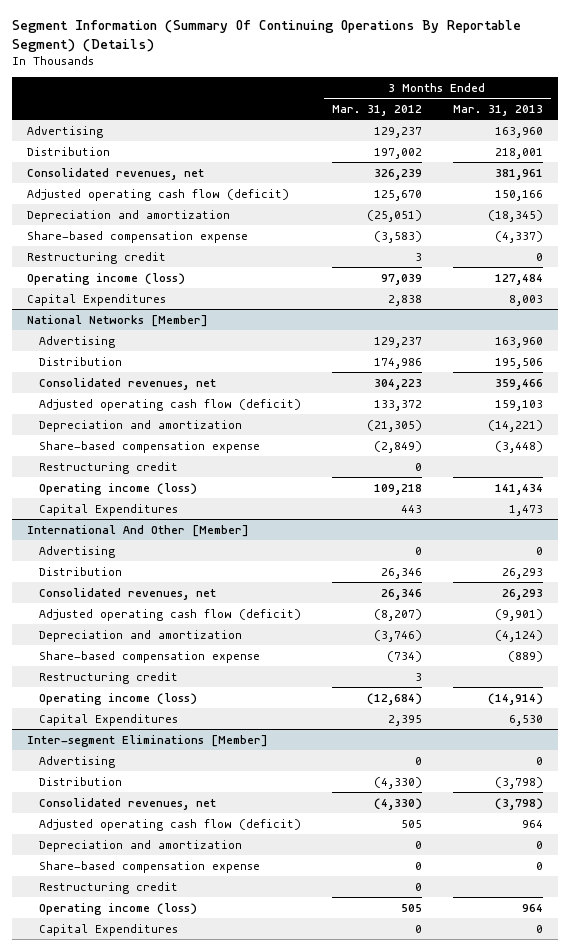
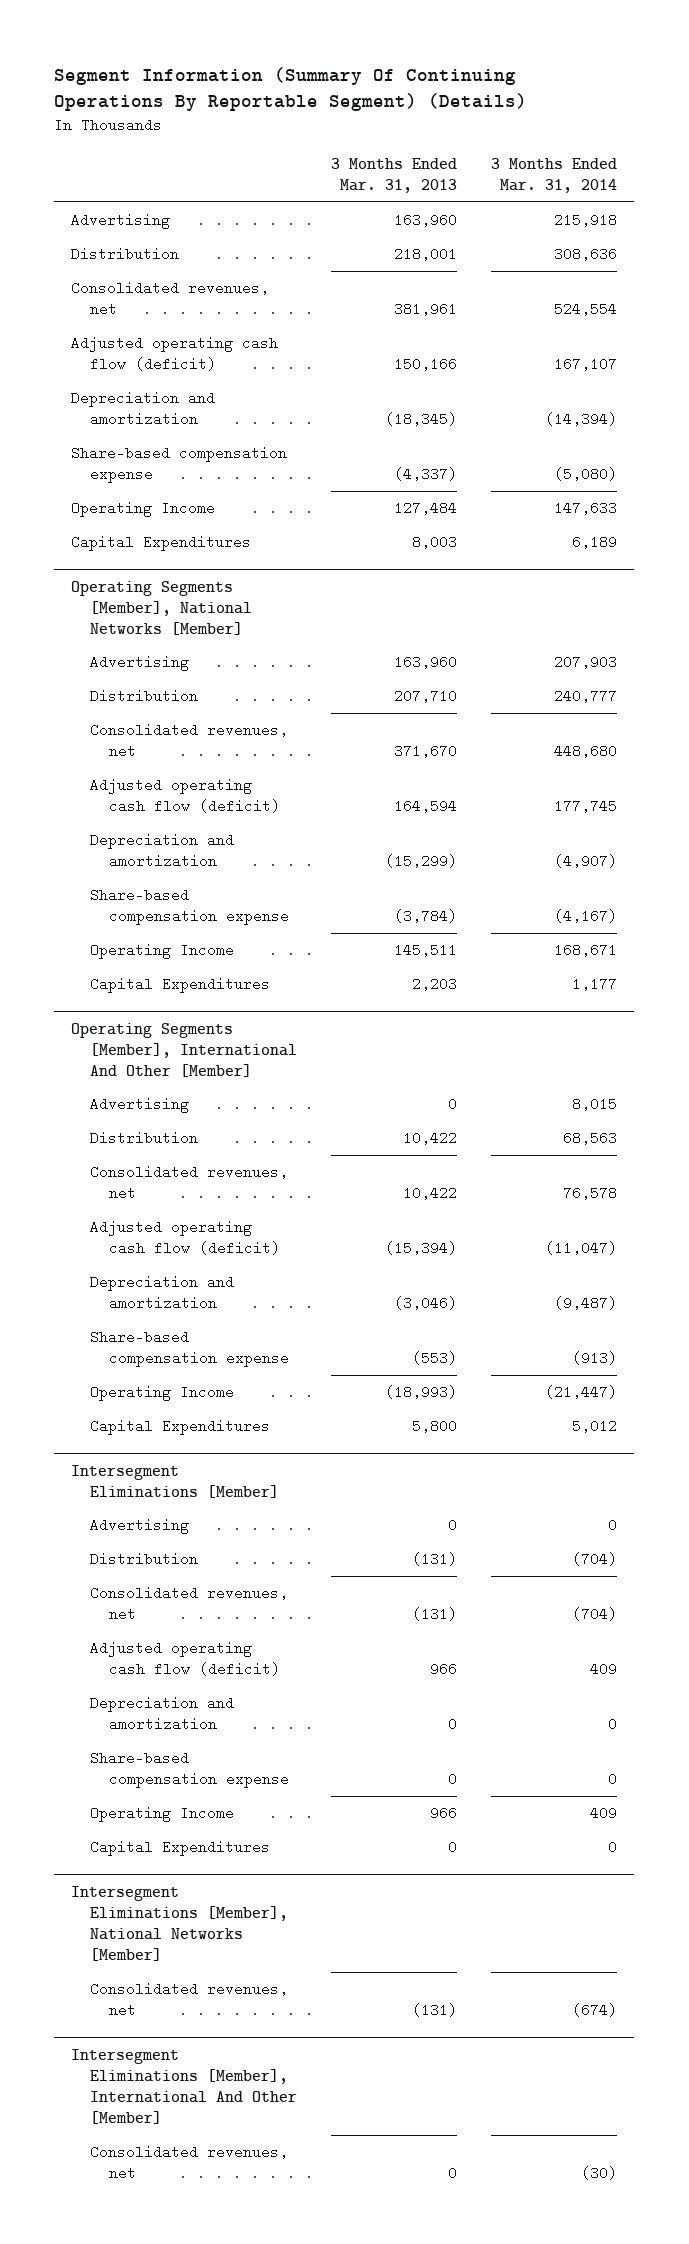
- | 3 Months Ended Mar. 31, 2012 | 3 Months Ended Mar. 31, 2013
+ | 3 Months Ended Mar. 31, 2013 | 3 Months Ended Mar. 31, 2014
- Restructuring credit | 3 | 0
- Operating income (loss) | 97,039 | 127,484
+ Operating Income | 127,484 | 147,633
- National Networks [Member]
+ Operating Segments [Member], National Networks [Member]
- Distribution | 174,986 | 195,506
- Consolidated revenues, net | 304,223 | 359,466
- Adjusted operating cash flow (deficit) | 133,372 | 159,103
- Depreciation and amortization | (21,305) | (14,221)
- Share-based compensation expense | (2,849) | (3,448)
- Restructuring credit | 0 |
- Operating income (loss) | 109,218 | 141,434
- Capital Expenditures | 443 | 1,473
- International And Other [Member]
+ Distribution | 207,710 | 240,777
+ Consolidated revenues, net | 371,670 | 448,680
+ Adjusted operating cash flow (deficit) | 164,594 | 177,745
+ Depreciation and amortization | (15,299) | (4,907)
+ Share-based compensation expense | (3,784) | (4,167)
+ Operating Income | 145,511 | 168,671
+ Capital Expenditures | 2,203 | 1,177
+ Operating Segments [Member], International And Other [Member]
- Distribution | 26,346 | 26,293
- Consolidated revenues, net | 26,346 | 26,293
- Adjusted operating cash flow (deficit) | (8,207) | (9,901)
- Depreciation and amortization | (3,746) | (4,124)
- Share-based compensation expense | (734) | (889)
- Restructuring credit | 3 |
- Operating income (loss) | (12,684) | (14,914)
- Capital Expenditures | 2,395 | 6,530
- Inter-segment Eliminations [Member]
+ Distribution | 10,422 | 68,563
+ Consolidated revenues, net | 10,422 | 76,578
+ Adjusted operating cash flow (deficit) | (15,394) | (11,047)
+ Depreciation and amortization | (3,046) | (9,487)
+ Share-based compensation expense | (553) | (913)
+ Operating Income | (18,993) | (21,447)
+ Capital Expenditures | 5,800 | 5,012
+ Intersegment Eliminations [Member]
- Distribution | (4,330) | (3,798)
- Consolidated revenues, net | (4,330) | (3,798)
- Adjusted operating cash flow (deficit) | 505 | 964
+ Distribution | (131) | (704)
+ Consolidated revenues, net | (131) | (704)
+ Adjusted operating cash flow (deficit) | 966 | 409
- Restructuring credit | 0 |
- Operating income (loss) | 505 | 964
+ Operating Income | 966 | 409
+ Intersegment Eliminations [Member], National Networks [Member]
+ Consolidated revenues, net | (131) | (674)
+ Intersegment Eliminations [Member], International And Other [Member]
+ Consolidated revenues, net | 0 | (30)

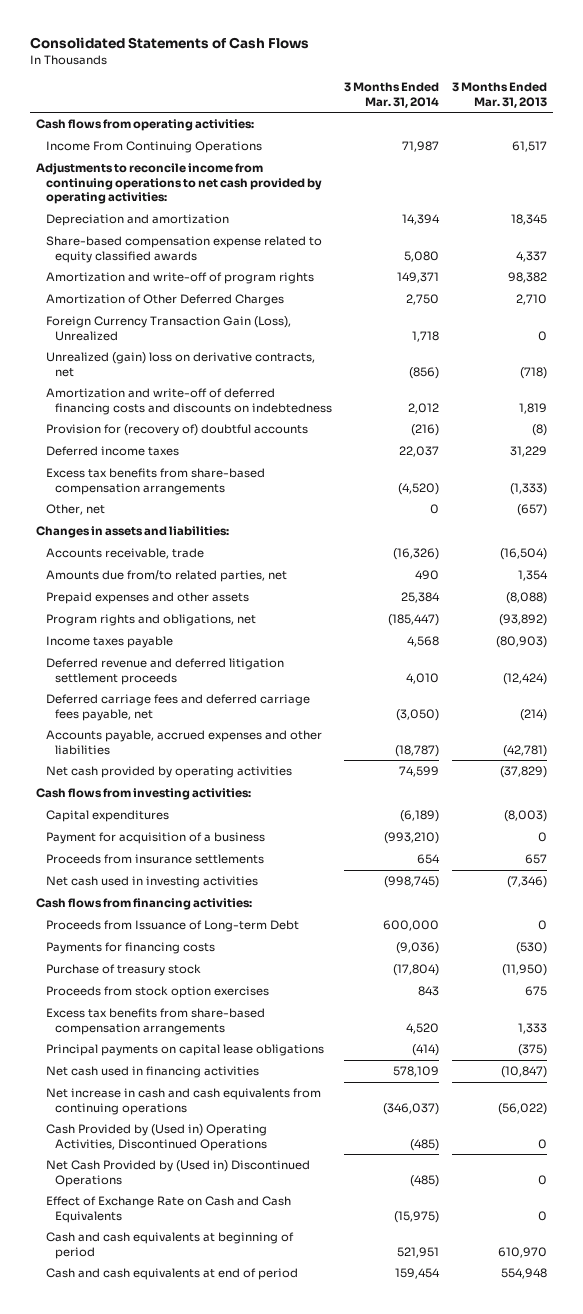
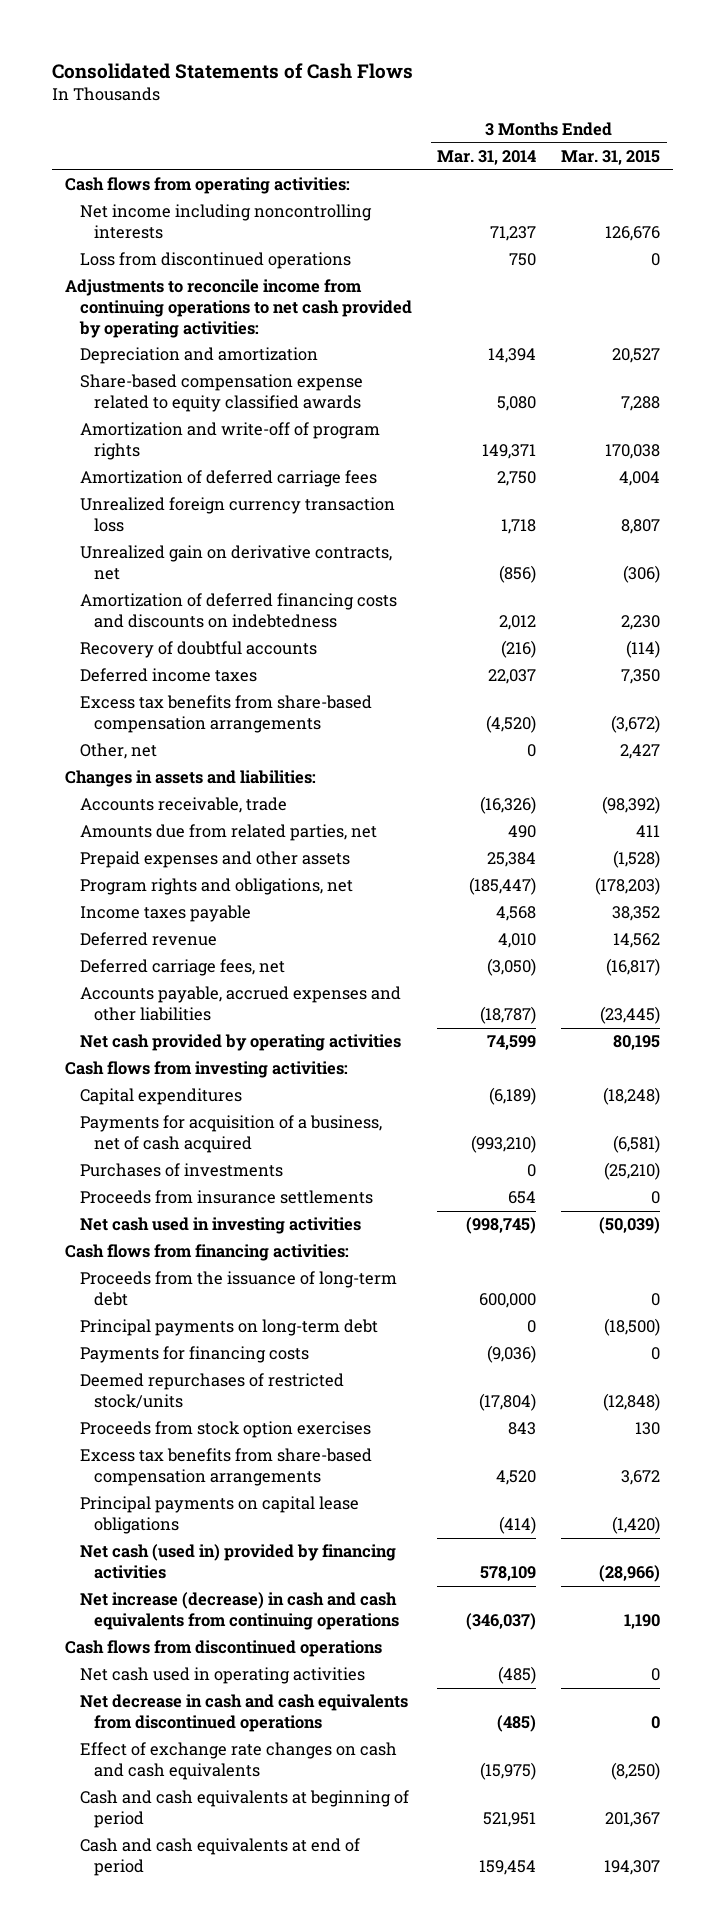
- | 3 Months Ended Mar. 31, 2014 | 3 Months Ended Mar. 31, 2013
+ | 3 Months Ended Mar. 31, 2014 | 3 Months Ended Mar. 31, 2015
- Income From Continuing Operations | 71,987 | 61,517
+ Net income including noncontrolling interests | 71,237 | 126,676
+ Loss from discontinued operations | 750 | 0
- Amortization of Other Deferred Charges | 2,750 | 2,710
- Foreign Currency Transaction Gain (Loss), Unrealized | 1,718 | 0
- Unrealized (gain) loss on derivative contracts, net | (856) | (718)
- Amortization and write-off of deferred financing costs and discounts on indebtedness | 2,012 | 1,819
- Provision for (recovery of) doubtful accounts | (216) | (8)
+ Amortization of deferred carriage fees | 2,750 | 4,004
+ Unrealized foreign currency transaction loss | 1,718 | 8,807
+ Unrealized gain on derivative contracts, net | (856) | (306)
+ Amortization of deferred financing costs and discounts on indebtedness | 2,012 | 2,230
+ Recovery of doubtful accounts | (216) | (114)
- Amounts due from/to related parties, net | 490 | 1,354
+ Amounts due from related parties, net | 490 | 411
- Deferred revenue and deferred litigation settlement proceeds | 4,010 | (12,424)
- Deferred carriage fees and deferred carriage fees payable, net | (3,050) | (214)
+ Deferred revenue | 4,010 | 14,562
+ Deferred carriage fees, net | (3,050) | (16,817)
- Payment for acquisition of a business | (993,210) | 0
+ Payments for acquisition of a business, net of cash acquired | (993,210) | (6,581)
+ Purchases of investments | 0 | (25,210)
- Proceeds from Issuance of Long-term Debt | 600,000 | 0
+ Proceeds from the issuance of long-term debt | 600,000 | 0
+ Principal payments on long-term debt | 0 | (18,500)
- Purchase of treasury stock | (17,804) | (11,950)
+ Deemed repurchases of restricted stock/units | (17,804) | (12,848)
- Net cash used in financing activities | 578,109 | (10,847)
- Net increase in cash and cash equivalents from continuing operations | (346,037) | (56,022)
- Cash Provided by (Used in) Operating Activities, Discontinued Operations | (485) | 0
- Net Cash Provided by (Used in) Discontinued Operations | (485) | 0
- Effect of Exchange Rate on Cash and Cash Equivalents | (15,975) | 0
+ Net cash (used in) provided by financing activities | 578,109 | (28,966)
+ Net increase (decrease) in cash and cash equivalents from continuing operations | (346,037) | 1,190
+ Cash flows from discontinued operations
+ Net cash used in operating activities | (485) | 0
+ Net decrease in cash and cash equivalents from discontinued operations | (485) | 0
+ Effect of exchange rate changes on cash and cash equivalents | (15,975) | (8,250)

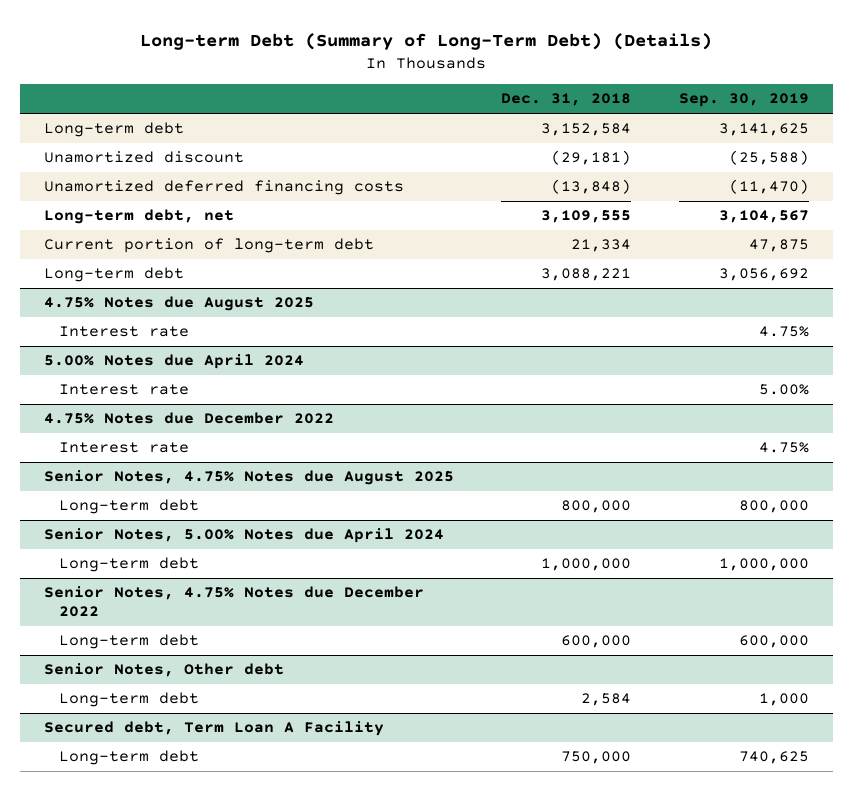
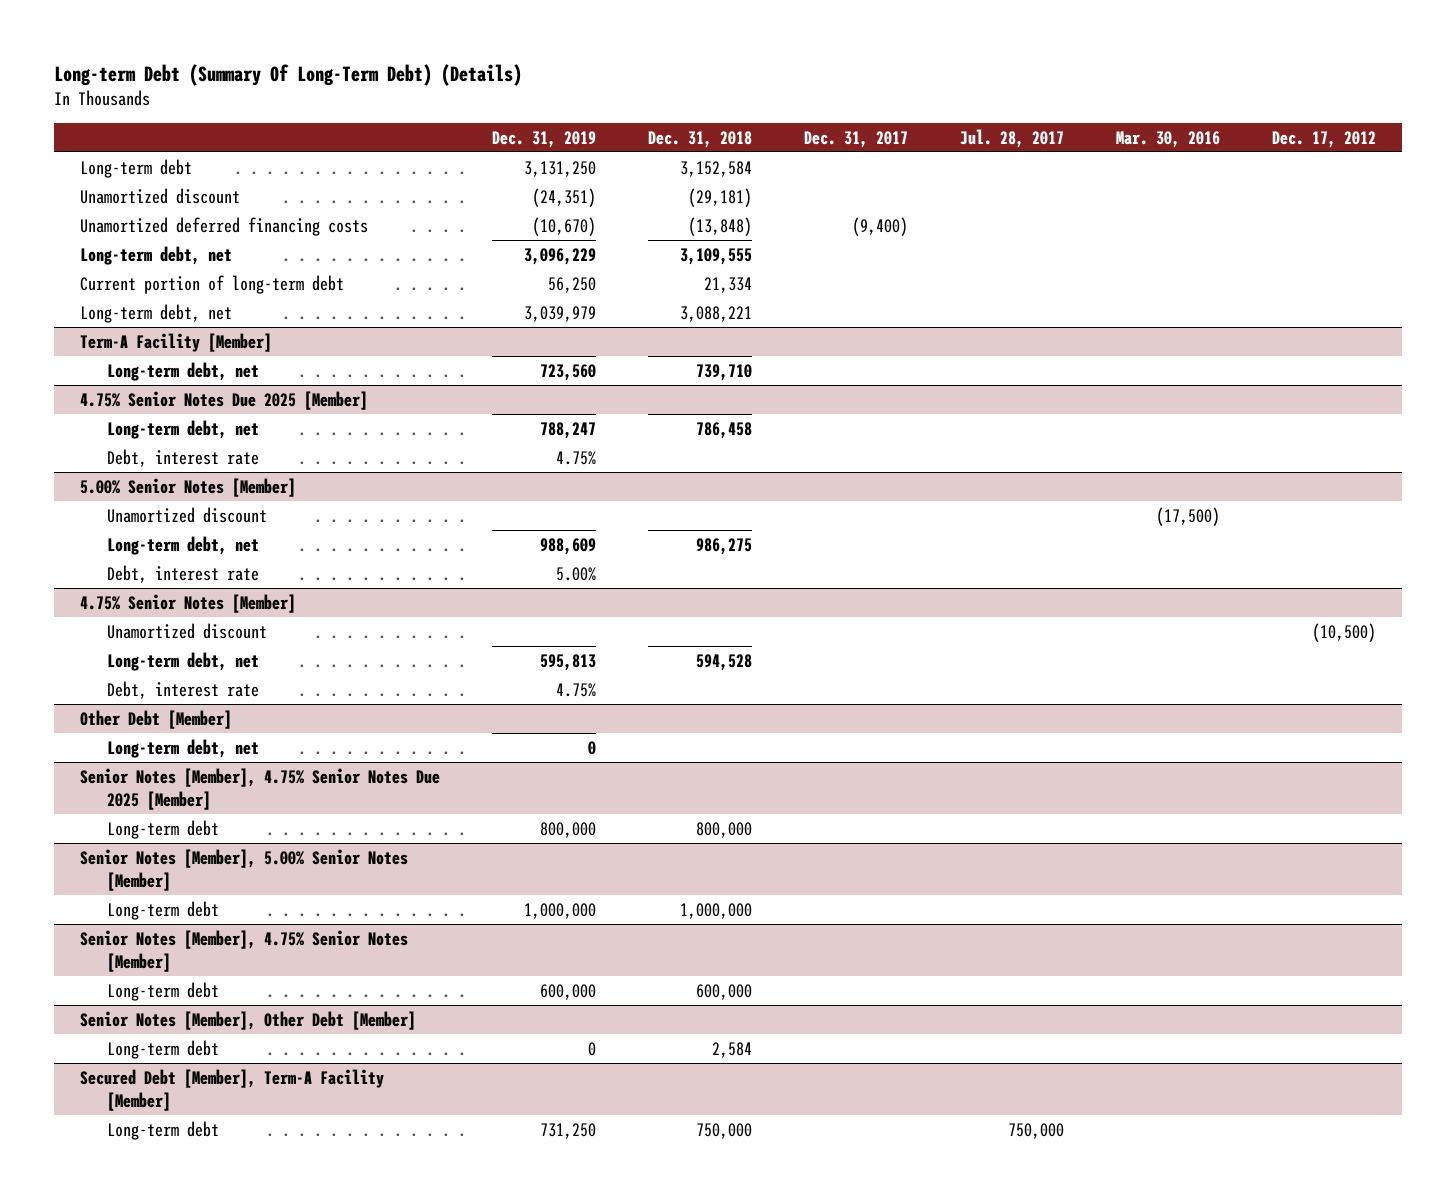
- Long-term Debt (Summary of Long-Term Debt) (Details)
+ Long-term Debt (Summary Of Long-Term Debt) (Details)
- | Dec. 31, 2018 | Sep. 30, 2019
+ | Dec. 31, 2019 | Dec. 31, 2018 | Dec. 31, 2017 | Jul. 28, 2017 | Mar. 30, 2016 | Dec. 17, 2012
- Long-term debt | 3,088,221 | 3,056,692
- 4.75% Notes due August 2025
- Interest rate | | 4.75%
- 5.00% Notes due April 2024
- Interest rate | | 5.00%
- 4.75% Notes due December 2022
- Interest rate | | 4.75%
- Senior Notes, 4.75% Notes due August 2025
+ Long-term debt, net | 3,039,979 | 3,088,221 | | | |
+ Term-A Facility [Member]
+ Long-term debt, net | 723,560 | 739,710 | | | |
+ 4.75% Senior Notes Due 2025 [Member]
+ Long-term debt, net | 788,247 | 786,458 | | | |
+ Debt, interest rate | 4.75% | | | | |
+ 5.00% Senior Notes [Member]
+ Unamortized discount | | | | | (17,500) |
+ Long-term debt, net | 988,609 | 986,275 | | | |
+ Debt, interest rate | 5.00% | | | | |
+ 4.75% Senior Notes [Member]
+ Unamortized discount | | | | | | (10,500)
+ Long-term debt, net | 595,813 | 594,528 | | | |
+ Debt, interest rate | 4.75% | | | | |
+ Other Debt [Member]
+ Long-term debt, net | 0 | | | | |
+ Senior Notes [Member], 4.75% Senior Notes Due 2025 [Member]
- Senior Notes, 5.00% Notes due April 2024
+ Senior Notes [Member], 5.00% Senior Notes [Member]
- Senior Notes, 4.75% Notes due December 2022
+ Senior Notes [Member], 4.75% Senior Notes [Member]
- Senior Notes, Other debt
+ Senior Notes [Member], Other Debt [Member]
- Secured debt, Term Loan A Facility
+ Secured Debt [Member], Term-A Facility [Member]

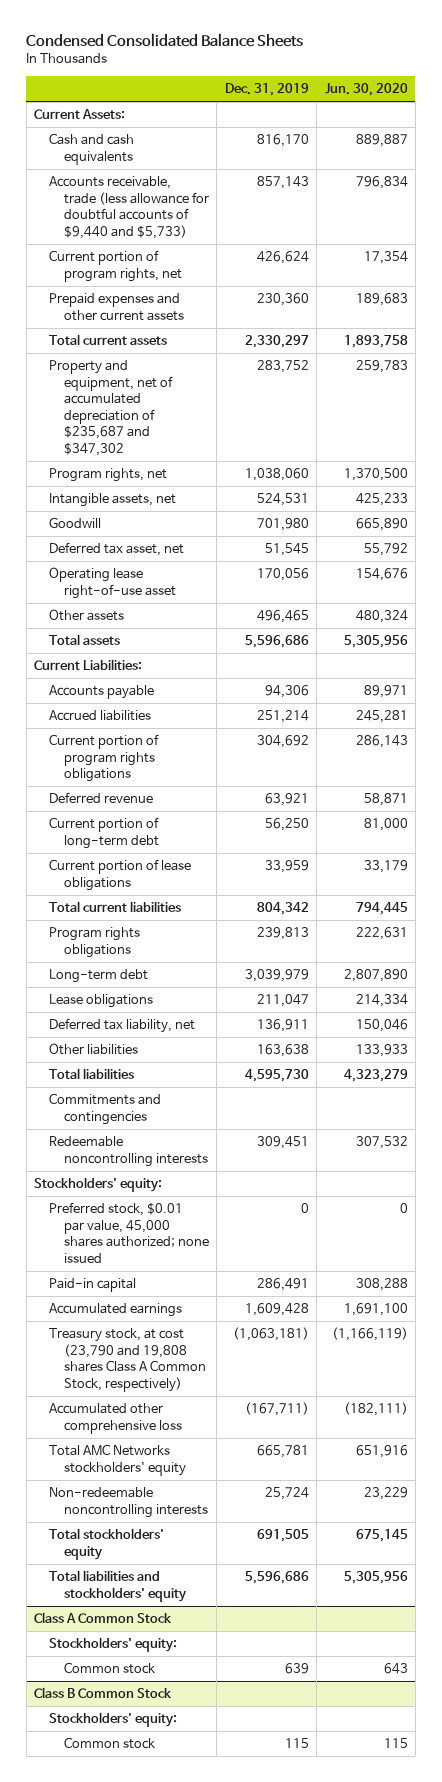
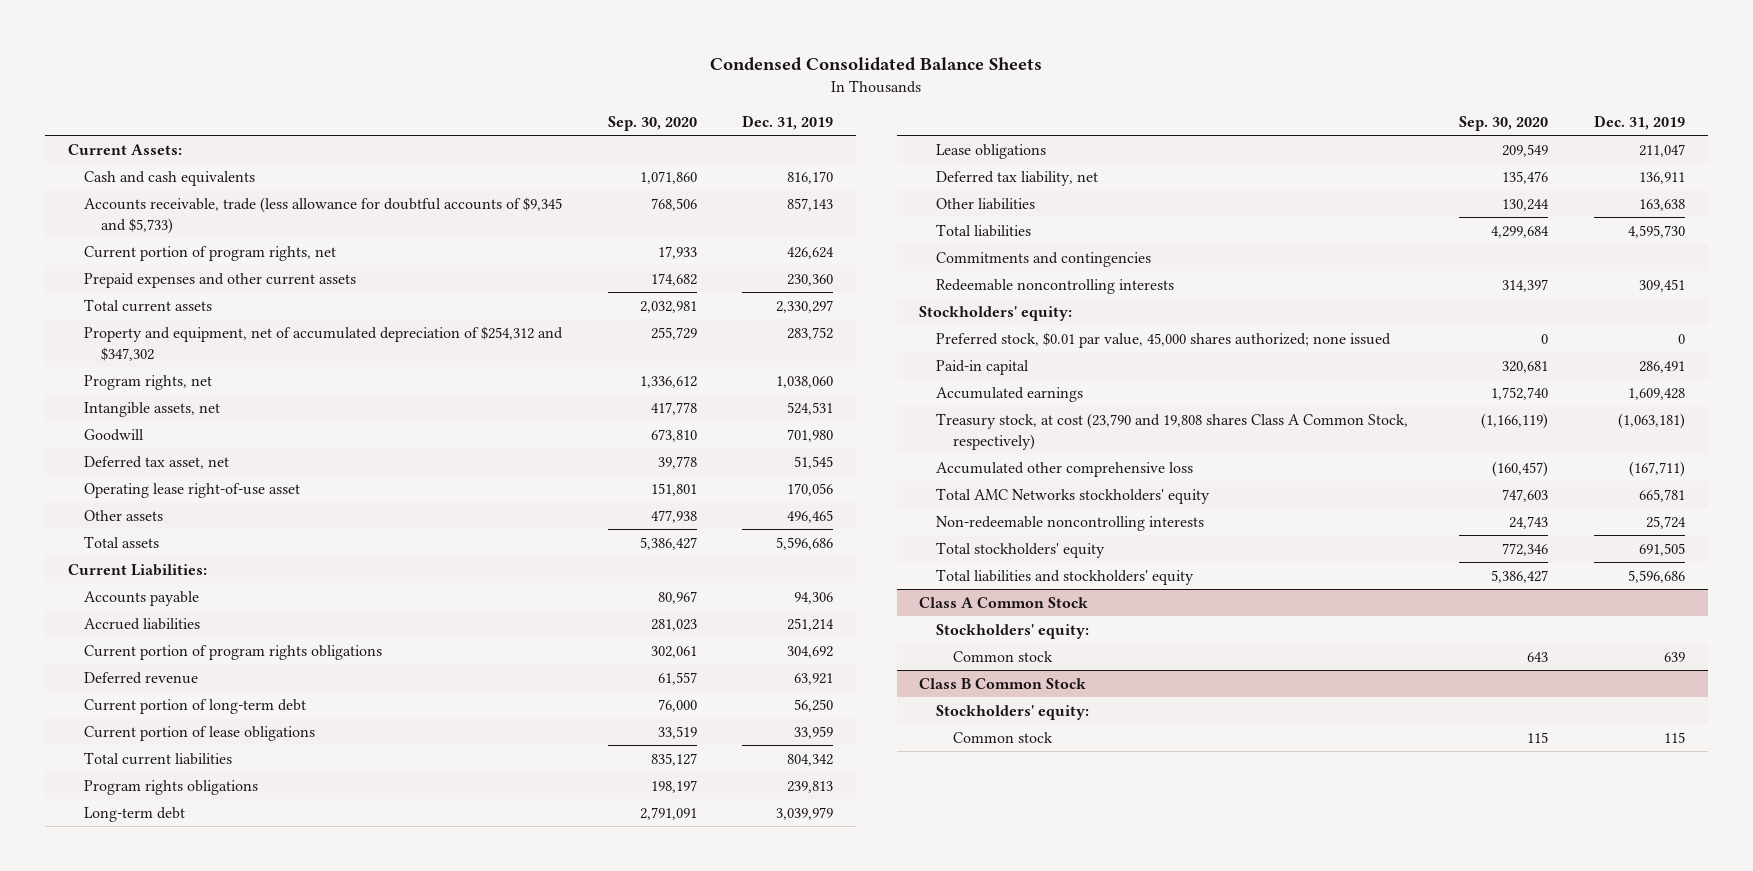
- | Dec. 31, 2019 | Jun. 30, 2020
+ | Sep. 30, 2020 | Dec. 31, 2019
- Accounts receivable, trade (less allowance for doubtful accounts of $9,440 and $5,733) | 857,143 | 796,834
+ Accounts receivable, trade (less allowance for doubtful accounts of $9,345 and $5,733) | 768,506 | 857,143
- Property and equipment, net of accumulated depreciation of $235,687 and $347,302 | 283,752 | 259,783
+ Property and equipment, net of accumulated depreciation of $254,312 and $347,302 | 255,729 | 283,752

